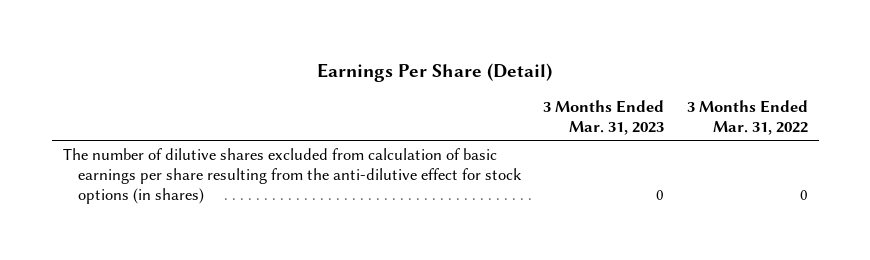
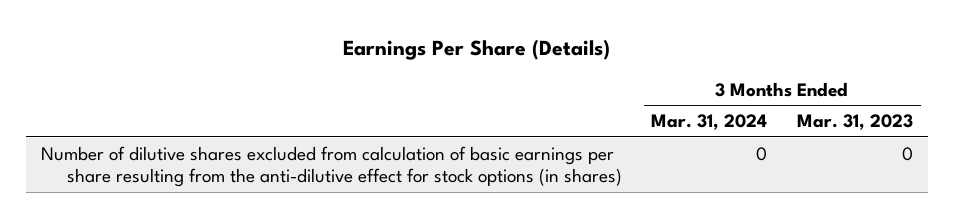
- Earnings Per Share (Detail)
+ Earnings Per Share (Details)
- | 3 Months Ended Mar. 31, 2023 | 3 Months Ended Mar. 31, 2022
+ | 3 Months Ended Mar. 31, 2024 | 3 Months Ended Mar. 31, 2023
- The number of dilutive shares excluded from calculation of basic earnings per share resulting from the anti-dilutive effect for stock options (in shares) | 0 | 0
+ Number of dilutive shares excluded from calculation of basic earnings per share resulting from the anti-dilutive effect for stock options (in shares) | 0 | 0

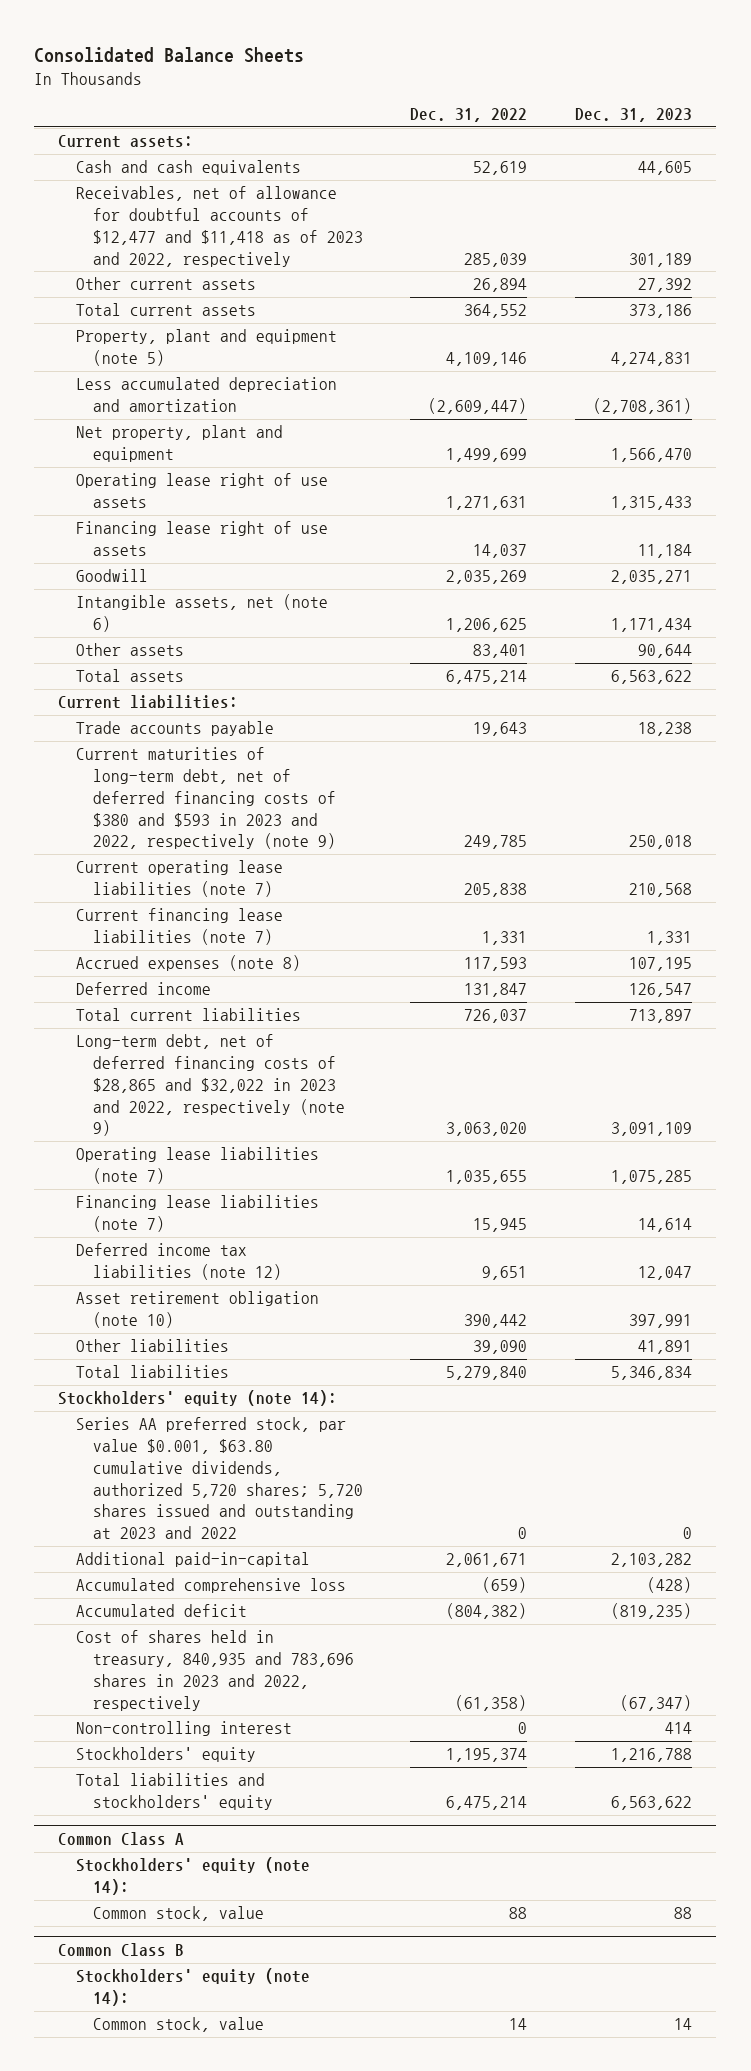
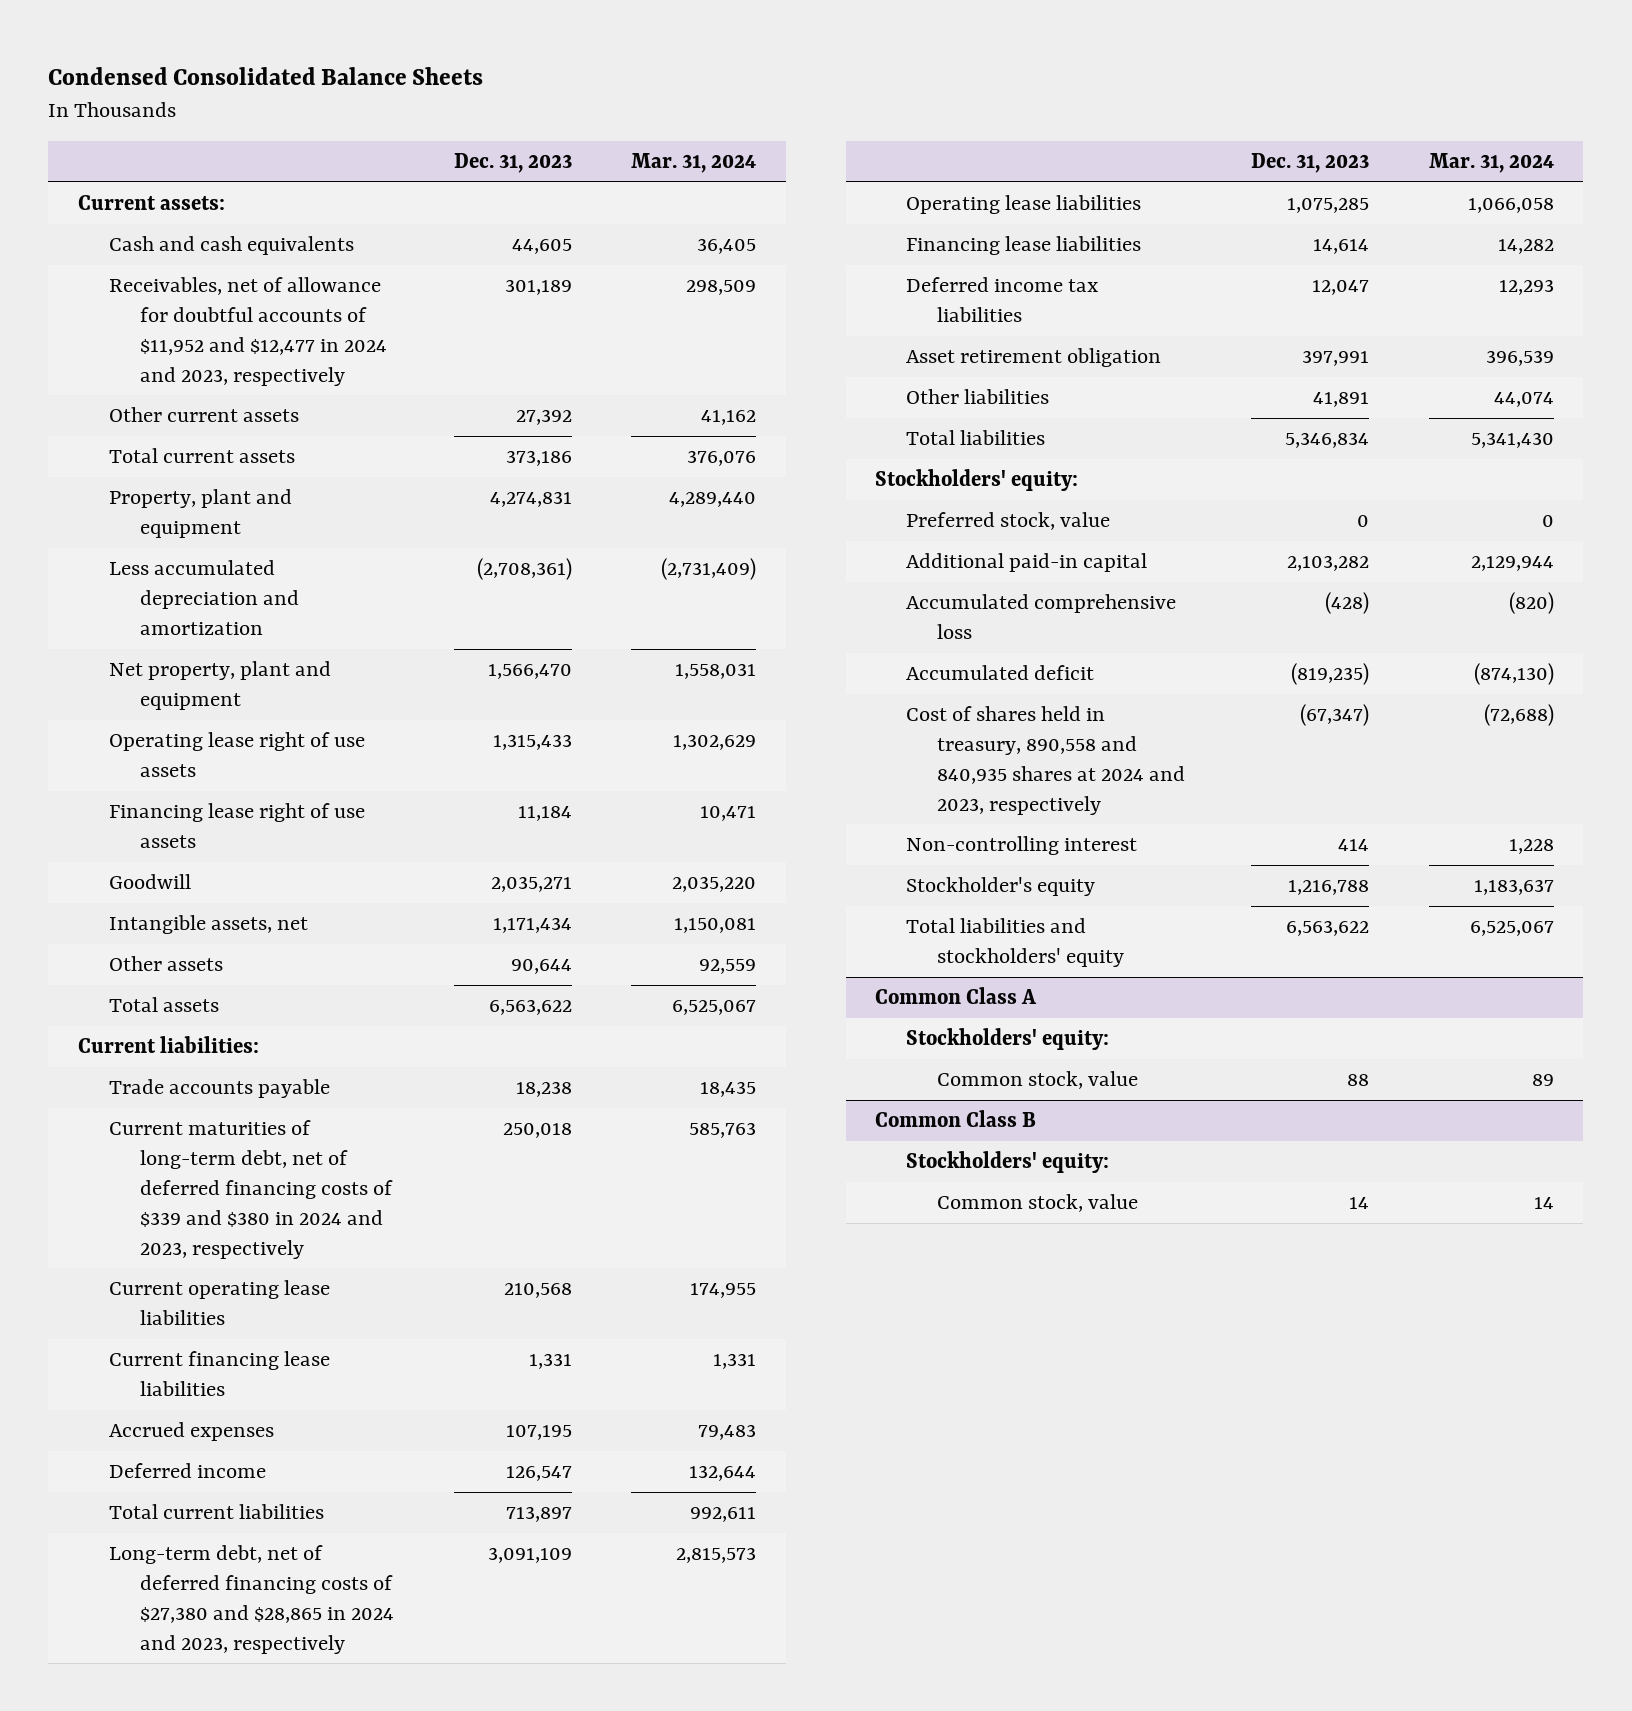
- Consolidated Balance Sheets
+ Condensed Consolidated Balance Sheets
- | Dec. 31, 2022 | Dec. 31, 2023
+ | Dec. 31, 2023 | Mar. 31, 2024
- Receivables, net of allowance for doubtful accounts of $12,477 and $11,418 as of 2023 and 2022, respectively | 285,039 | 301,189
+ Receivables, net of allowance for doubtful accounts of $11,952 and $12,477 in 2024 and 2023, respectively | 301,189 | 298,509
- Property, plant and equipment (note 5) | 4,109,146 | 4,274,831
+ Property, plant and equipment | 4,274,831 | 4,289,440
- Intangible assets, net (note 6) | 1,206,625 | 1,171,434
+ Intangible assets, net | 1,171,434 | 1,150,081
- Current maturities of long-term debt, net of deferred financing costs of $380 and $593 in 2023 and 2022, respectively (note 9) | 249,785 | 250,018
- Current operating lease liabilities (note 7) | 205,838 | 210,568
- Current financing lease liabilities (note 7) | 1,331 | 1,331
- Accrued expenses (note 8) | 117,593 | 107,195
+ Current maturities of long-term debt, net of deferred financing costs of $339 and $380 in 2024 and 2023, respectively | 250,018 | 585,763
+ Current operating lease liabilities | 210,568 | 174,955
+ Current financing lease liabilities | 1,331 | 1,331
+ Accrued expenses | 107,195 | 79,483
- Long-term debt, net of deferred financing costs of $28,865 and $32,022 in 2023 and 2022, respectively (note 9) | 3,063,020 | 3,091,109
- Operating lease liabilities (note 7) | 1,035,655 | 1,075,285
- Financing lease liabilities (note 7) | 15,945 | 14,614
- Deferred income tax liabilities (note 12) | 9,651 | 12,047
- Asset retirement obligation (note 10) | 390,442 | 397,991
+ Long-term debt, net of deferred financing costs of $27,380 and $28,865 in 2024 and 2023, respectively | 3,091,109 | 2,815,573
+ Operating lease liabilities | 1,075,285 | 1,066,058
+ Financing lease liabilities | 14,614 | 14,282
+ Deferred income tax liabilities | 12,047 | 12,293
+ Asset retirement obligation | 397,991 | 396,539
- Stockholders' equity (note 14):
- Series AA preferred stock, par value $0.001, $63.80 cumulative dividends, authorized 5,720 shares; 5,720 shares issued and outstanding at 2023 and 2022 | 0 | 0
- Additional paid-in-capital | 2,061,671 | 2,103,282
+ Stockholders' equity:
+ Preferred stock, value | 0 | 0
+ Additional paid-in capital | 2,103,282 | 2,129,944
- Cost of shares held in treasury, 840,935 and 783,696 shares in 2023 and 2022, respectively | (61,358) | (67,347)
+ Cost of shares held in treasury, 890,558 and 840,935 shares at 2024 and 2023, respectively | (67,347) | (72,688)
- Stockholders' equity | 1,195,374 | 1,216,788
+ Stockholder's equity | 1,216,788 | 1,183,637
@ Common Class A
- Stockholders' equity (note 14):
+ Stockholders' equity:
@ Common Class B
- Stockholders' equity (note 14):
+ Stockholders' equity:

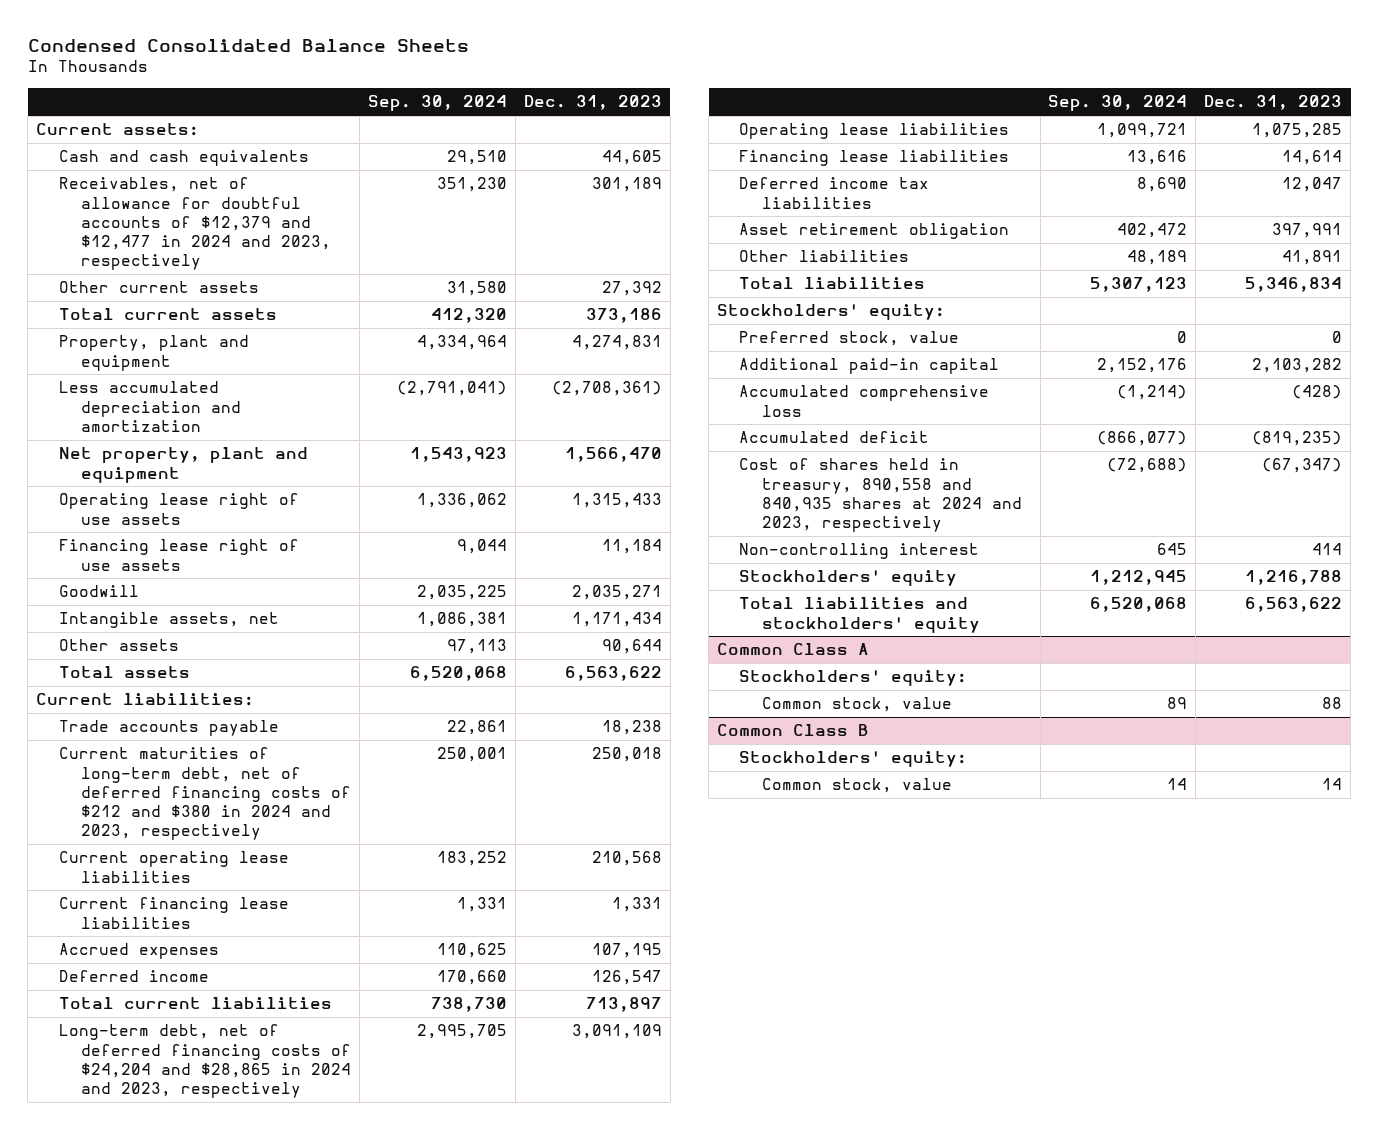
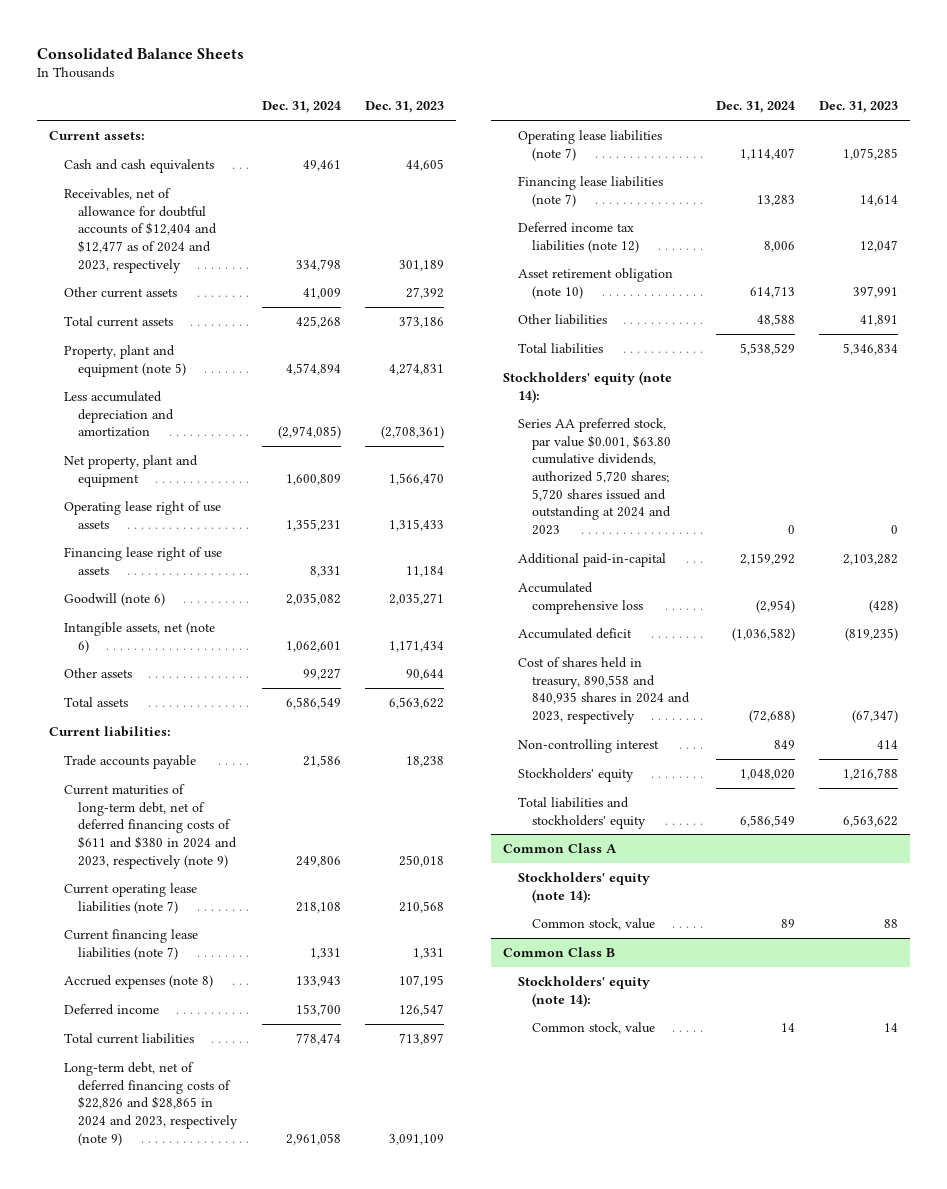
- Condensed Consolidated Balance Sheets
+ Consolidated Balance Sheets
- | Sep. 30, 2024 | Dec. 31, 2023
+ | Dec. 31, 2024 | Dec. 31, 2023
- Receivables, net of allowance for doubtful accounts of $12,379 and $12,477 in 2024 and 2023, respectively | 351,230 | 301,189
+ Receivables, net of allowance for doubtful accounts of $12,404 and $12,477 as of 2024 and 2023, respectively | 334,798 | 301,189
- Property, plant and equipment | 4,334,964 | 4,274,831
+ Property, plant and equipment (note 5) | 4,574,894 | 4,274,831
- Goodwill | 2,035,225 | 2,035,271
- Intangible assets, net | 1,086,381 | 1,171,434
+ Goodwill (note 6) | 2,035,082 | 2,035,271
+ Intangible assets, net (note 6) | 1,062,601 | 1,171,434
- Current maturities of long-term debt, net of deferred financing costs of $212 and $380 in 2024 and 2023, respectively | 250,001 | 250,018
- Current operating lease liabilities | 183,252 | 210,568
- Current financing lease liabilities | 1,331 | 1,331
- Accrued expenses | 110,625 | 107,195
+ Current maturities of long-term debt, net of deferred financing costs of $611 and $380 in 2024 and 2023, respectively (note 9) | 249,806 | 250,018
+ Current operating lease liabilities (note 7) | 218,108 | 210,568
+ Current financing lease liabilities (note 7) | 1,331 | 1,331
+ Accrued expenses (note 8) | 133,943 | 107,195
- Long-term debt, net of deferred financing costs of $24,204 and $28,865 in 2024 and 2023, respectively | 2,995,705 | 3,091,109
- Operating lease liabilities | 1,099,721 | 1,075,285
- Financing lease liabilities | 13,616 | 14,614
- Deferred income tax liabilities | 8,690 | 12,047
- Asset retirement obligation | 402,472 | 397,991
+ Long-term debt, net of deferred financing costs of $22,826 and $28,865 in 2024 and 2023, respectively (note 9) | 2,961,058 | 3,091,109
+ Operating lease liabilities (note 7) | 1,114,407 | 1,075,285
+ Financing lease liabilities (note 7) | 13,283 | 14,614
+ Deferred income tax liabilities (note 12) | 8,006 | 12,047
+ Asset retirement obligation (note 10) | 614,713 | 397,991
- Stockholders' equity:
- Preferred stock, value | 0 | 0
- Additional paid-in capital | 2,152,176 | 2,103,282
+ Stockholders' equity (note 14):
+ Series AA preferred stock, par value $0.001, $63.80 cumulative dividends, authorized 5,720 shares; 5,720 shares issued and outstanding at 2024 and 2023 | 0 | 0
+ Additional paid-in-capital | 2,159,292 | 2,103,282
- Cost of shares held in treasury, 890,558 and 840,935 shares at 2024 and 2023, respectively | (72,688) | (67,347)
+ Cost of shares held in treasury, 890,558 and 840,935 shares in 2024 and 2023, respectively | (72,688) | (67,347)
@ Common Class A
- Stockholders' equity:
+ Stockholders' equity (note 14):
@ Common Class B
- Stockholders' equity:
+ Stockholders' equity (note 14):

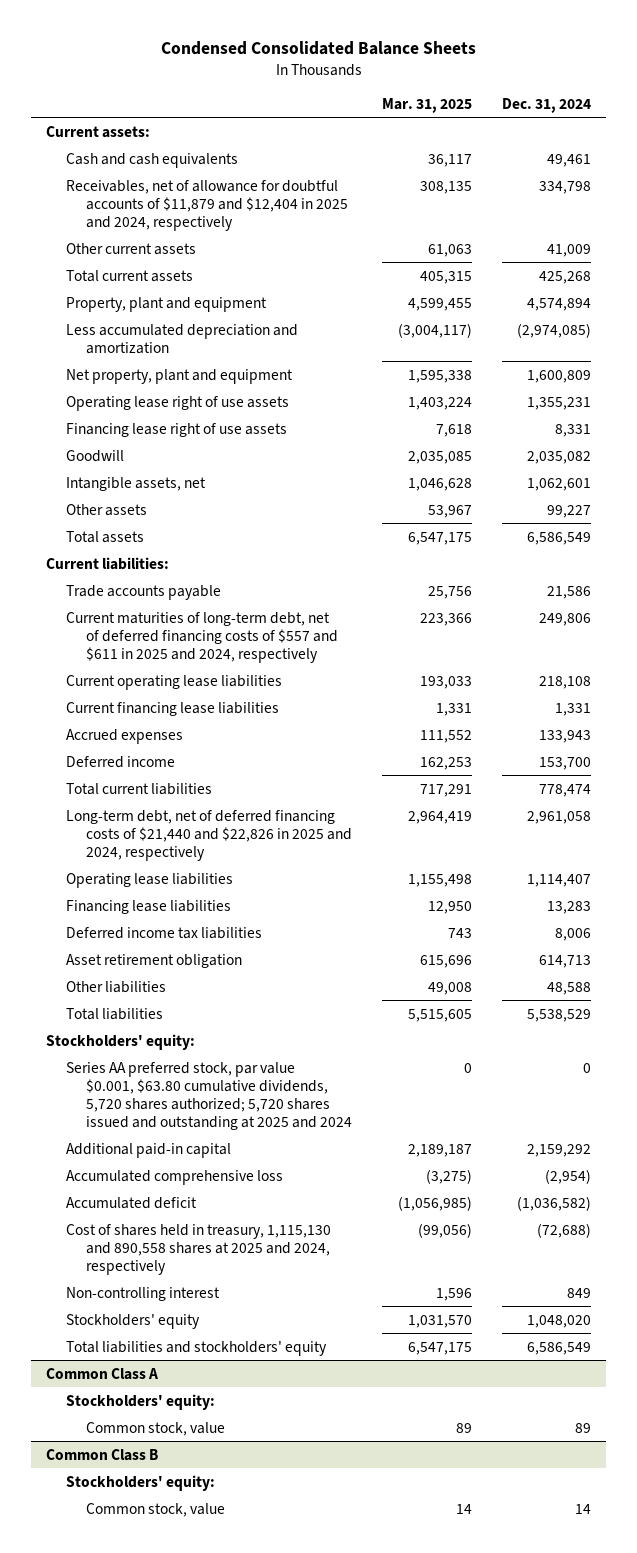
- Consolidated Balance Sheets
+ Condensed Consolidated Balance Sheets
- | Dec. 31, 2024 | Dec. 31, 2023
+ | Mar. 31, 2025 | Dec. 31, 2024
- Receivables, net of allowance for doubtful accounts of $12,404 and $12,477 as of 2024 and 2023, respectively | 334,798 | 301,189
+ Receivables, net of allowance for doubtful accounts of $11,879 and $12,404 in 2025 and 2024, respectively | 308,135 | 334,798
- Property, plant and equipment (note 5) | 4,574,894 | 4,274,831
+ Property, plant and equipment | 4,599,455 | 4,574,894
- Goodwill (note 6) | 2,035,082 | 2,035,271
- Intangible assets, net (note 6) | 1,062,601 | 1,171,434
+ Goodwill | 2,035,085 | 2,035,082
+ Intangible assets, net | 1,046,628 | 1,062,601
- Current maturities of long-term debt, net of deferred financing costs of $611 and $380 in 2024 and 2023, respectively (note 9) | 249,806 | 250,018
- Current operating lease liabilities (note 7) | 218,108 | 210,568
- Current financing lease liabilities (note 7) | 1,331 | 1,331
- Accrued expenses (note 8) | 133,943 | 107,195
+ Current maturities of long-term debt, net of deferred financing costs of $557 and $611 in 2025 and 2024, respectively | 223,366 | 249,806
+ Current operating lease liabilities | 193,033 | 218,108
+ Current financing lease liabilities | 1,331 | 1,331
+ Accrued expenses | 111,552 | 133,943
- Long-term debt, net of deferred financing costs of $22,826 and $28,865 in 2024 and 2023, respectively (note 9) | 2,961,058 | 3,091,109
- Operating lease liabilities (note 7) | 1,114,407 | 1,075,285
- Financing lease liabilities (note 7) | 13,283 | 14,614
- Deferred income tax liabilities (note 12) | 8,006 | 12,047
- Asset retirement obligation (note 10) | 614,713 | 397,991
+ Long-term debt, net of deferred financing costs of $21,440 and $22,826 in 2025 and 2024, respectively | 2,964,419 | 2,961,058
+ Operating lease liabilities | 1,155,498 | 1,114,407
+ Financing lease liabilities | 12,950 | 13,283
+ Deferred income tax liabilities | 743 | 8,006
+ Asset retirement obligation | 615,696 | 614,713
- Stockholders' equity (note 14):
- Series AA preferred stock, par value $0.001, $63.80 cumulative dividends, authorized 5,720 shares; 5,720 shares issued and outstanding at 2024 and 2023 | 0 | 0
- Additional paid-in-capital | 2,159,292 | 2,103,282
+ Stockholders' equity:
+ Series AA preferred stock, par value $0.001, $63.80 cumulative dividends, 5,720 shares authorized; 5,720 shares issued and outstanding at 2025 and 2024 | 0 | 0
+ Additional paid-in capital | 2,189,187 | 2,159,292
- Cost of shares held in treasury, 890,558 and 840,935 shares in 2024 and 2023, respectively | (72,688) | (67,347)
+ Cost of shares held in treasury, 1,115,130 and 890,558 shares at 2025 and 2024, respectively | (99,056) | (72,688)
@ Common Class A
- Stockholders' equity (note 14):
+ Stockholders' equity:
@ Common Class B
- Stockholders' equity (note 14):
+ Stockholders' equity:

